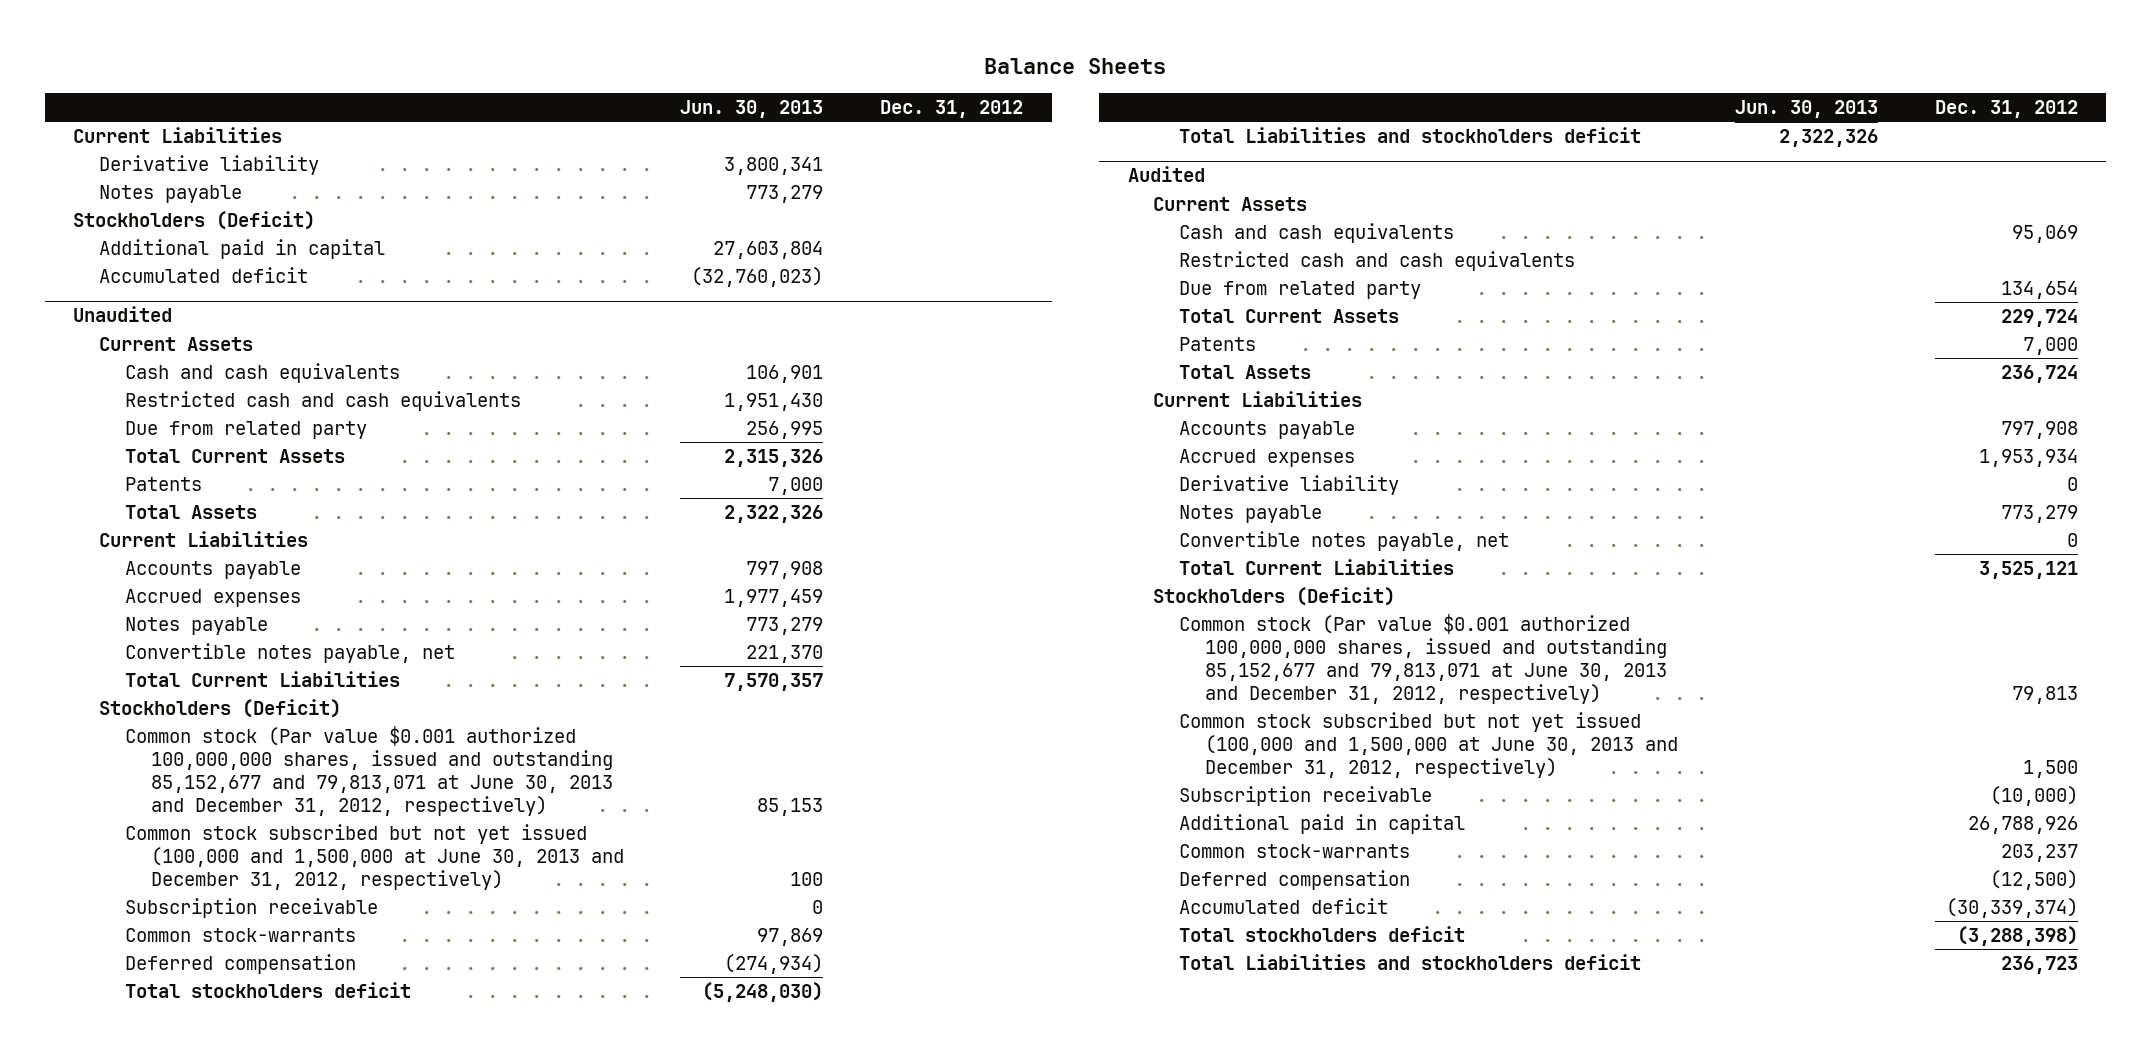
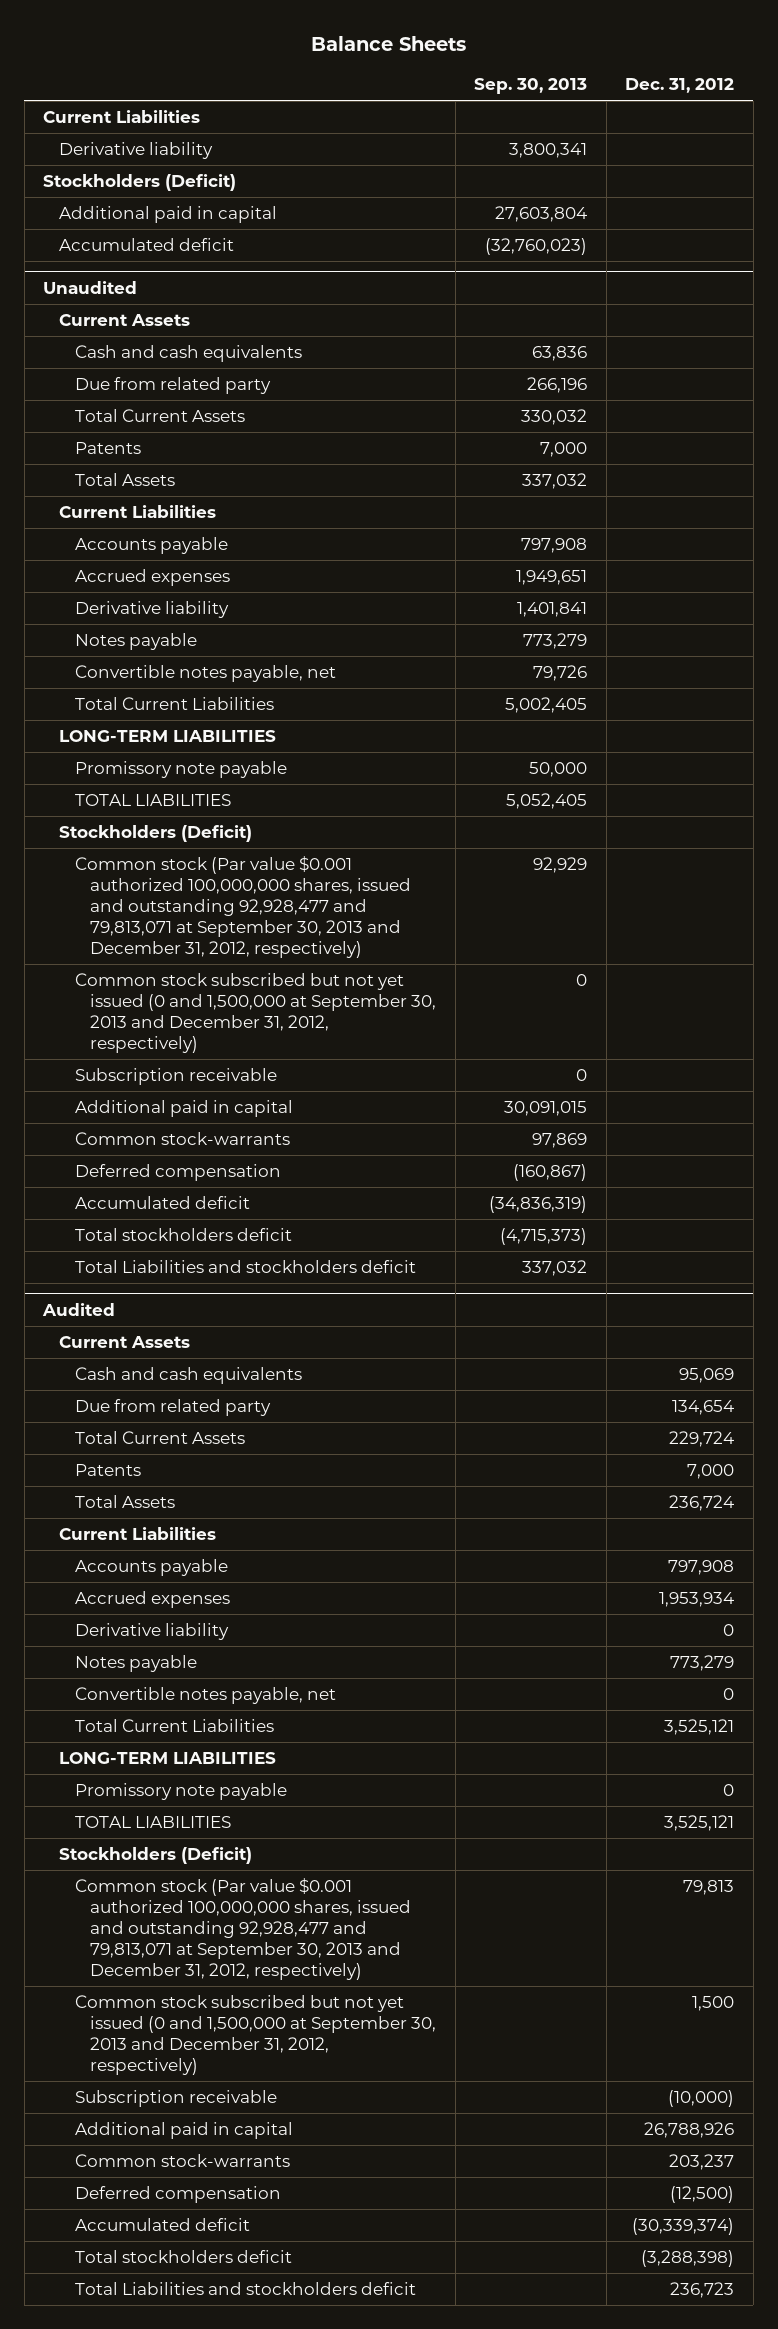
- | Jun. 30, 2013 | Dec. 31, 2012
+ | Sep. 30, 2013 | Dec. 31, 2012
- Notes payable | 773,279 |
@ Unaudited
- Restricted cash and cash equivalents | 1,951,430 |
+ Derivative liability | 1,401,841 |
+ LONG-TERM LIABILITIES
+ Promissory note payable | 50,000 |
+ TOTAL LIABILITIES | 5,052,405 |
- Common stock (Par value $0.001 authorized 100,000,000 shares, issued and outstanding 85,152,677 and 79,813,071 at June 30, 2013 and December 31, 2012, respectively) | 85,153 |
- Common stock subscribed but not yet issued (100,000 and 1,500,000 at June 30, 2013 and December 31, 2012, respectively) | 100 |
+ Common stock (Par value $0.001 authorized 100,000,000 shares, issued and outstanding 92,928,477 and 79,813,071 at September 30, 2013 and December 31, 2012, respectively) | 92,929 |
+ Common stock subscribed but not yet issued (0 and 1,500,000 at September 30, 2013 and December 31, 2012, respectively) | 0 |
+ Additional paid in capital | 30,091,015 |
+ Accumulated deficit | (34,836,319) |
@ Audited
- Restricted cash and cash equivalents
+ LONG-TERM LIABILITIES
+ Promissory note payable | | 0
+ TOTAL LIABILITIES | | 3,525,121
- Common stock (Par value $0.001 authorized 100,000,000 shares, issued and outstanding 85,152,677 and 79,813,071 at June 30, 2013 and December 31, 2012, respectively) | | 79,813
- Common stock subscribed but not yet issued (100,000 and 1,500,000 at June 30, 2013 and December 31, 2012, respectively) | | 1,500
+ Common stock (Par value $0.001 authorized 100,000,000 shares, issued and outstanding 92,928,477 and 79,813,071 at September 30, 2013 and December 31, 2012, respectively) | | 79,813
+ Common stock subscribed but not yet issued (0 and 1,500,000 at September 30, 2013 and December 31, 2012, respectively) | | 1,500

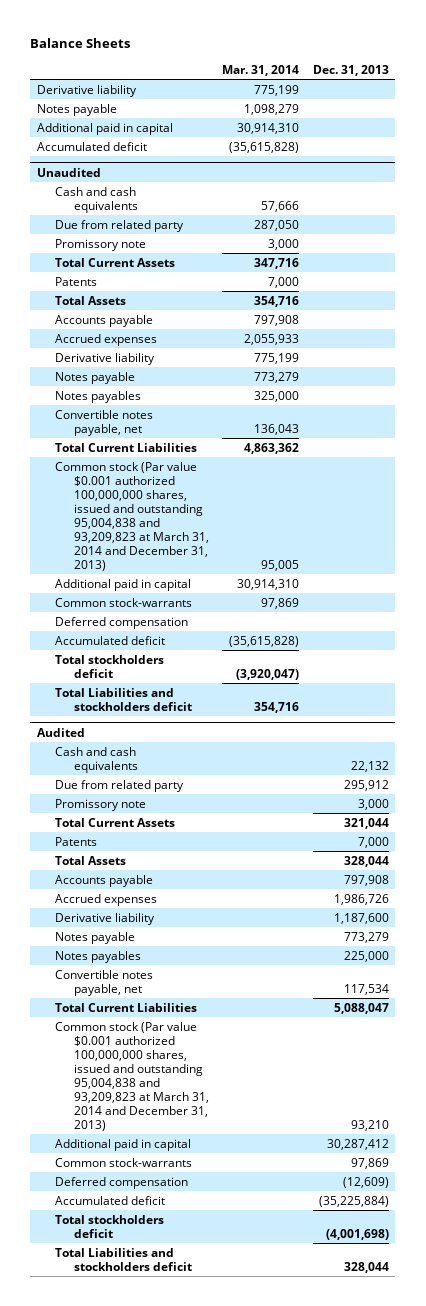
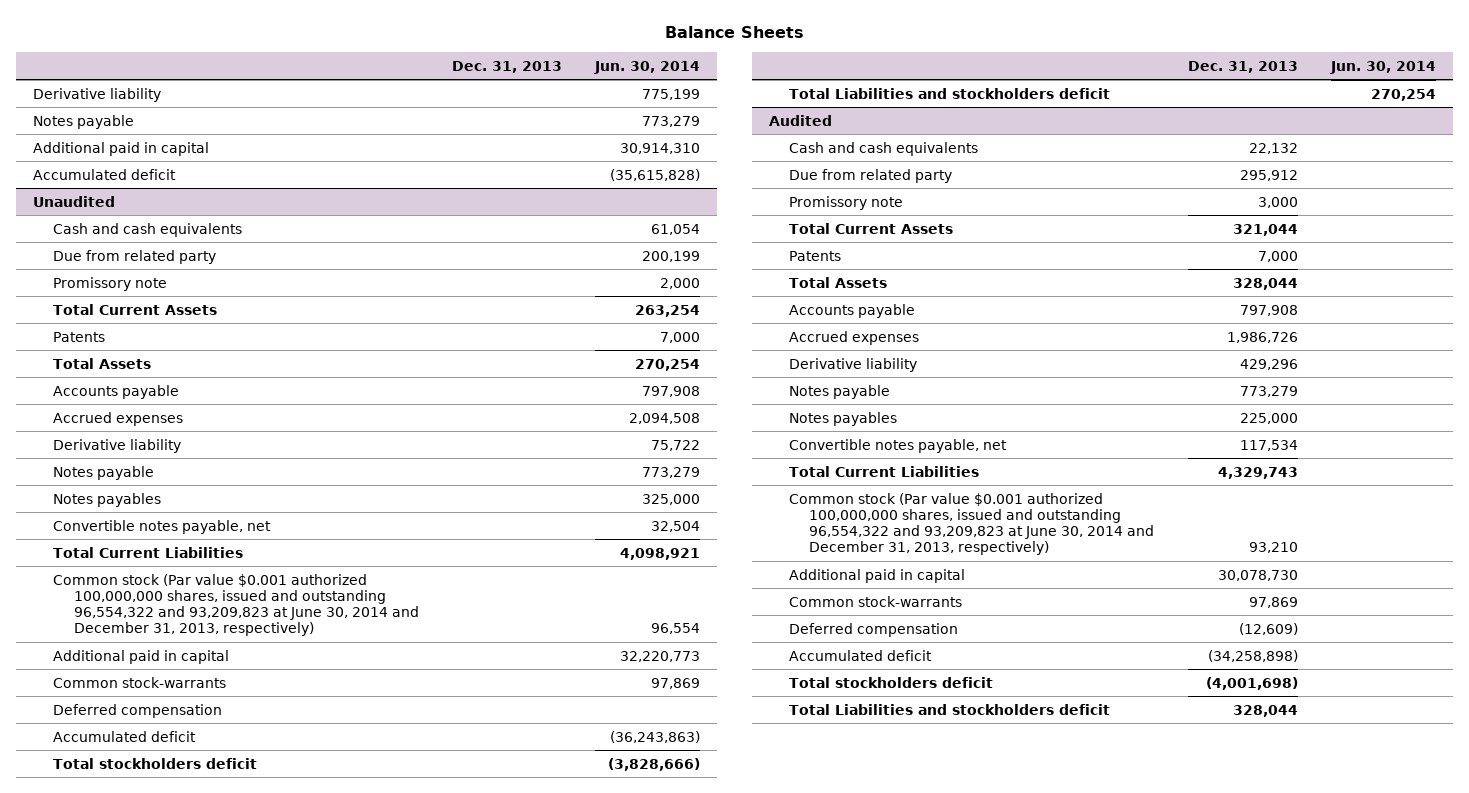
- | Mar. 31, 2014 | Dec. 31, 2013
+ | Dec. 31, 2013 | Jun. 30, 2014
@ Unaudited
- Common stock (Par value $0.001 authorized 100,000,000 shares, issued and outstanding 95,004,838 and 93,209,823 at March 31, 2014 and December 31, 2013) | 95,005 |
+ Common stock (Par value $0.001 authorized 100,000,000 shares, issued and outstanding 96,554,322 and 93,209,823 at June 30, 2014 and December 31, 2013, respectively) | | 96,554
@ Audited
- Derivative liability | | 1,187,600
+ Derivative liability | 429,296 |
- Total Current Liabilities | | 5,088,047
- Common stock (Par value $0.001 authorized 100,000,000 shares, issued and outstanding 95,004,838 and 93,209,823 at March 31, 2014 and December 31, 2013) | | 93,210
- Additional paid in capital | | 30,287,412
+ Total Current Liabilities | 4,329,743 |
+ Common stock (Par value $0.001 authorized 100,000,000 shares, issued and outstanding 96,554,322 and 93,209,823 at June 30, 2014 and December 31, 2013, respectively) | 93,210 |
+ Additional paid in capital | 30,078,730 |
- Accumulated deficit | | (35,225,884)
+ Accumulated deficit | (34,258,898) |

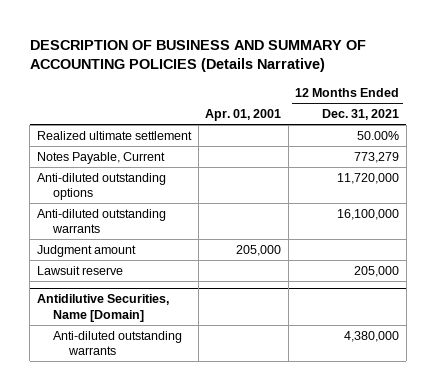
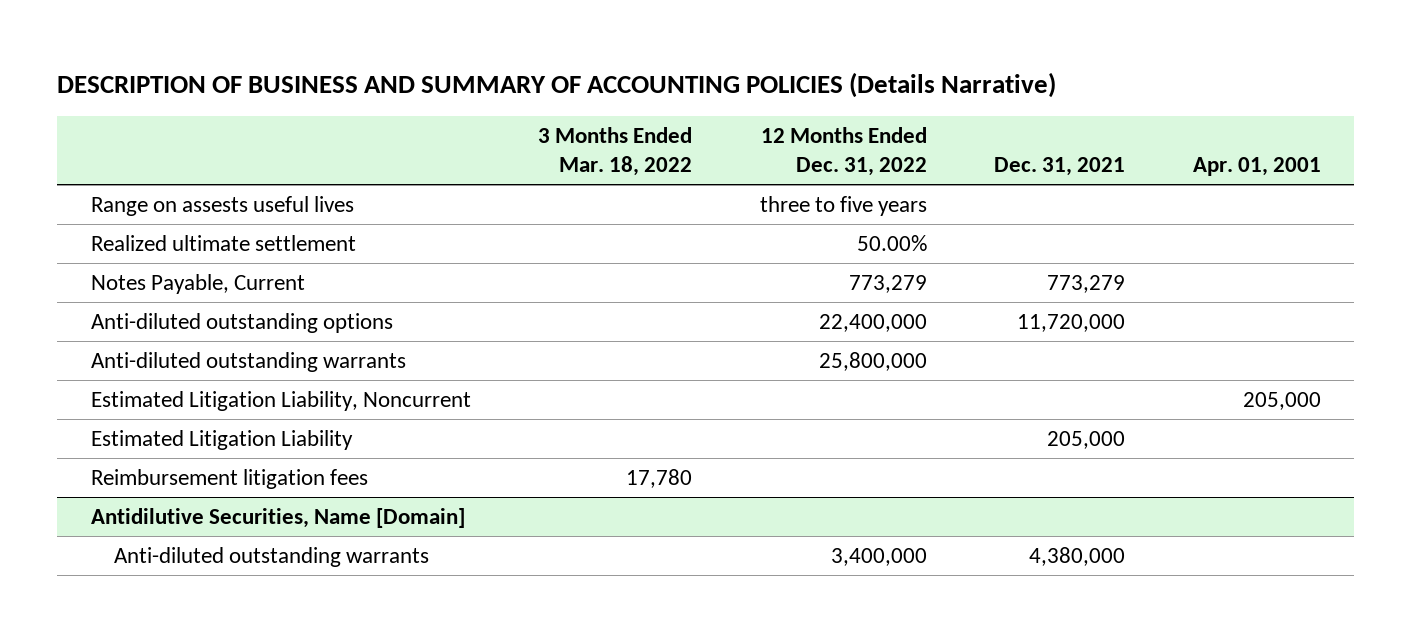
- | Apr. 01, 2001 | 12 Months Ended Dec. 31, 2021
+ | 3 Months Ended Mar. 18, 2022 | 12 Months Ended Dec. 31, 2022 | Dec. 31, 2021 | Apr. 01, 2001
+ Range on assests useful lives | | three to five years | |
- Judgment amount | 205,000 |
- Lawsuit reserve | | 205,000
+ Estimated Litigation Liability, Noncurrent | | | | 205,000
+ Estimated Litigation Liability | | | 205,000 |
+ Reimbursement litigation fees | 17,780 | | |

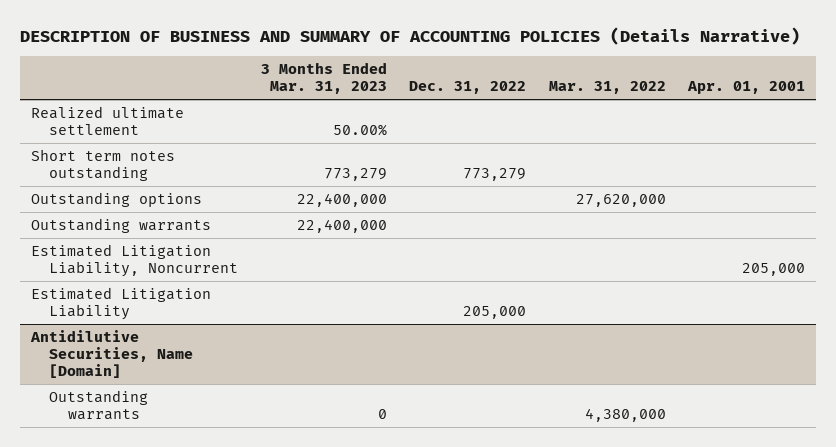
- | 3 Months Ended Mar. 18, 2022 | 12 Months Ended Dec. 31, 2022 | Dec. 31, 2021 | Apr. 01, 2001
+ | 3 Months Ended Mar. 31, 2023 | Dec. 31, 2022 | Mar. 31, 2022 | Apr. 01, 2001
- Range on assests useful lives | | three to five years | |
- Notes Payable, Current | | 773,279 | 773,279 |
- Anti-diluted outstanding options | | 22,400,000 | 11,720,000 |
- Anti-diluted outstanding warrants | | 25,800,000 | |
+ Short term notes outstanding | 773,279 | 773,279 | |
+ Outstanding options | 22,400,000 | | 27,620,000 |
+ Outstanding warrants | 22,400,000 | | |
- Reimbursement litigation fees | 17,780 | | |
@ Antidilutive Securities, Name [Domain]
- Anti-diluted outstanding warrants | | 3,400,000 | 4,380,000 |
+ Outstanding warrants | 0 | | 4,380,000 |

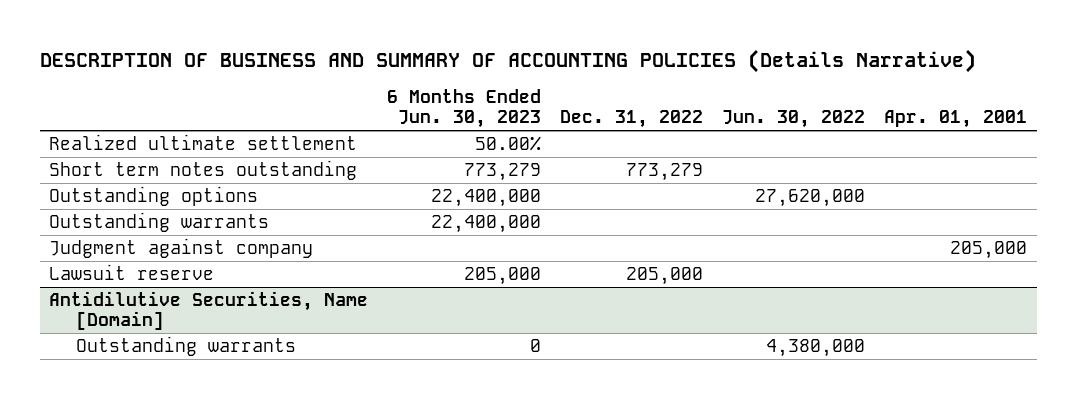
- | 3 Months Ended Mar. 31, 2023 | Dec. 31, 2022 | Mar. 31, 2022 | Apr. 01, 2001
+ | 6 Months Ended Jun. 30, 2023 | Dec. 31, 2022 | Jun. 30, 2022 | Apr. 01, 2001
- Estimated Litigation Liability, Noncurrent | | | | 205,000
- Estimated Litigation Liability | | 205,000 | |
+ Judgment against company | | | | 205,000
+ Lawsuit reserve | 205,000 | 205,000 | |

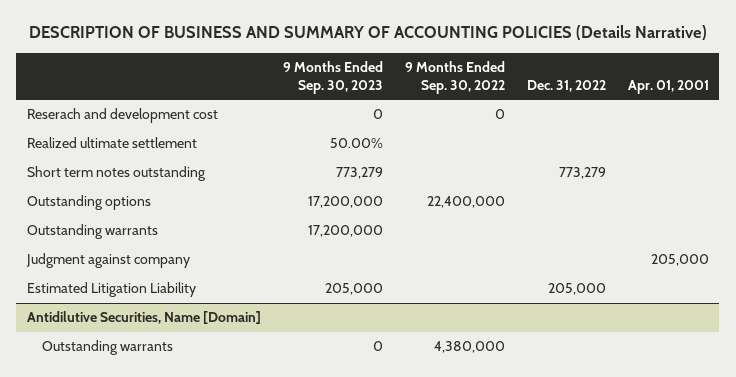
- | 6 Months Ended Jun. 30, 2023 | Dec. 31, 2022 | Jun. 30, 2022 | Apr. 01, 2001
+ | 9 Months Ended Sep. 30, 2023 | 9 Months Ended Sep. 30, 2022 | Dec. 31, 2022 | Apr. 01, 2001
+ Reserach and development cost | 0 | 0 | |
- Lawsuit reserve | 205,000 | 205,000 | |
+ Estimated Litigation Liability | 205,000 | | 205,000 |

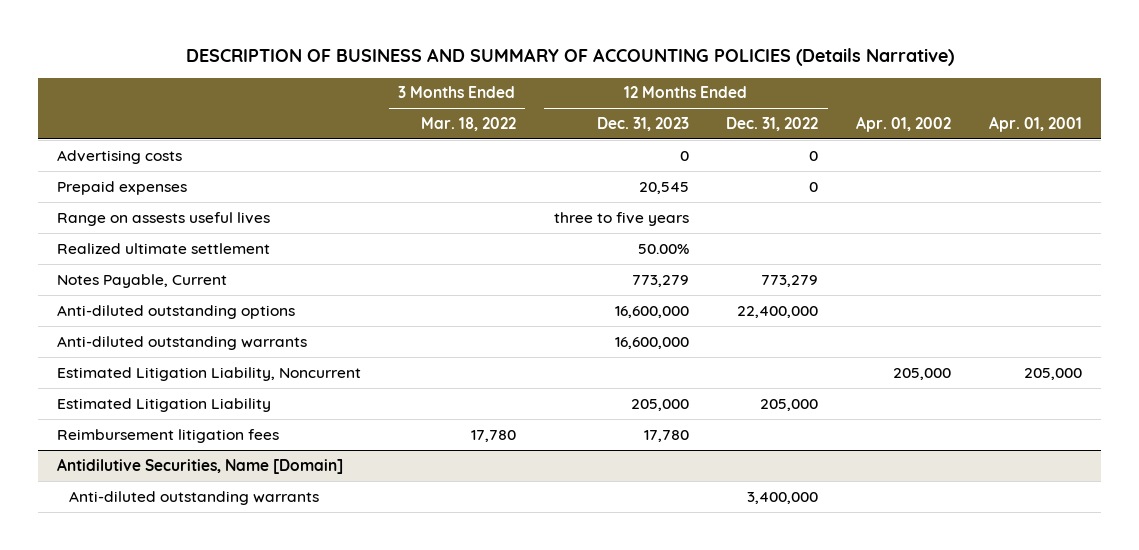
- | 9 Months Ended Sep. 30, 2023 | 9 Months Ended Sep. 30, 2022 | Dec. 31, 2022 | Apr. 01, 2001
+ | 3 Months Ended Mar. 18, 2022 | 12 Months Ended Dec. 31, 2023 | 12 Months Ended Dec. 31, 2022 | Apr. 01, 2002 | Apr. 01, 2001
- Reserach and development cost | 0 | 0 | |
+ Advertising costs | | 0 | 0 | |
+ Prepaid expenses | | 20,545 | 0 | |
+ Range on assests useful lives | | three to five years | | |
- Short term notes outstanding | 773,279 | | 773,279 |
- Outstanding options | 17,200,000 | 22,400,000 | |
- Outstanding warrants | 17,200,000 | | |
- Judgment against company | | | | 205,000
+ Notes Payable, Current | | 773,279 | 773,279 | |
+ Anti-diluted outstanding options | | 16,600,000 | 22,400,000 | |
+ Anti-diluted outstanding warrants | | 16,600,000 | | |
+ Estimated Litigation Liability, Noncurrent | | | | 205,000 | 205,000
+ Reimbursement litigation fees | 17,780 | 17,780 | | |
@ Antidilutive Securities, Name [Domain]
- Outstanding warrants | 0 | 4,380,000 | |
+ Anti-diluted outstanding warrants | | | 3,400,000 | |

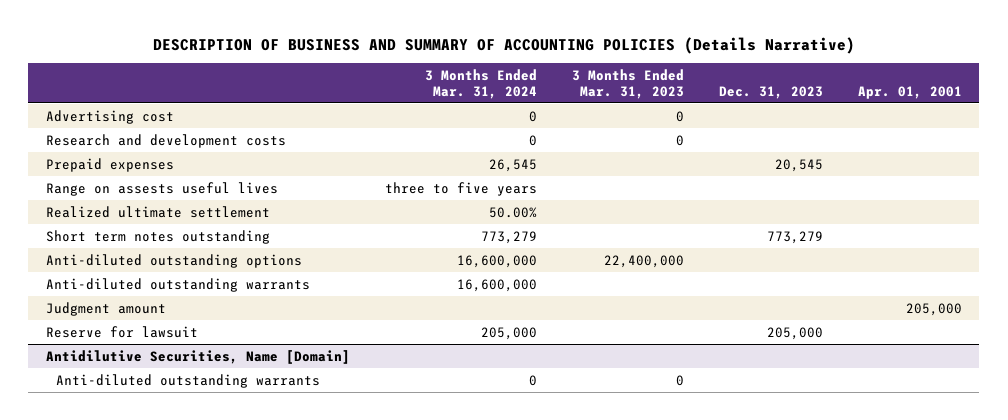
- | 3 Months Ended Mar. 18, 2022 | 12 Months Ended Dec. 31, 2023 | 12 Months Ended Dec. 31, 2022 | Apr. 01, 2002 | Apr. 01, 2001
+ | 3 Months Ended Mar. 31, 2024 | 3 Months Ended Mar. 31, 2023 | Dec. 31, 2023 | Apr. 01, 2001
- Advertising costs | | 0 | 0 | |
+ Advertising cost | 0 | 0 | |
+ Research and development costs | 0 | 0 | |
- Notes Payable, Current | | 773,279 | 773,279 | |
+ Short term notes outstanding | 773,279 | | 773,279 |
- Estimated Litigation Liability, Noncurrent | | | | 205,000 | 205,000
- Estimated Litigation Liability | | 205,000 | 205,000 | |
- Reimbursement litigation fees | 17,780 | 17,780 | | |
+ Judgment amount | | | | 205,000
+ Reserve for lawsuit | 205,000 | | 205,000 |

